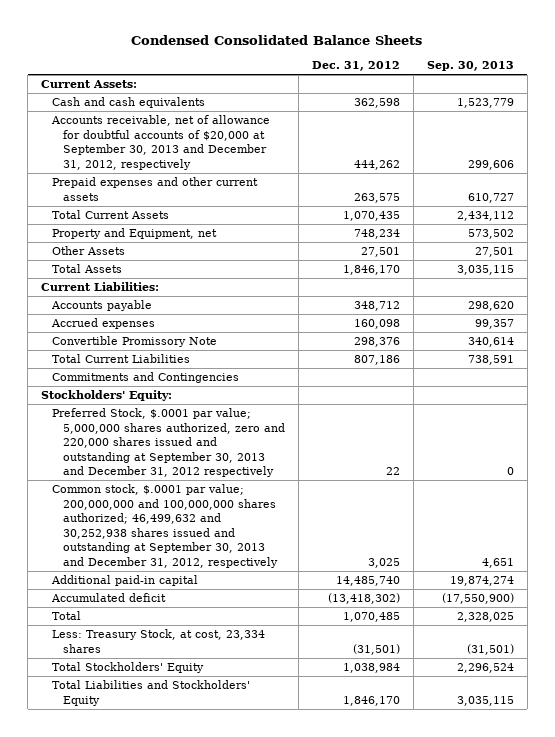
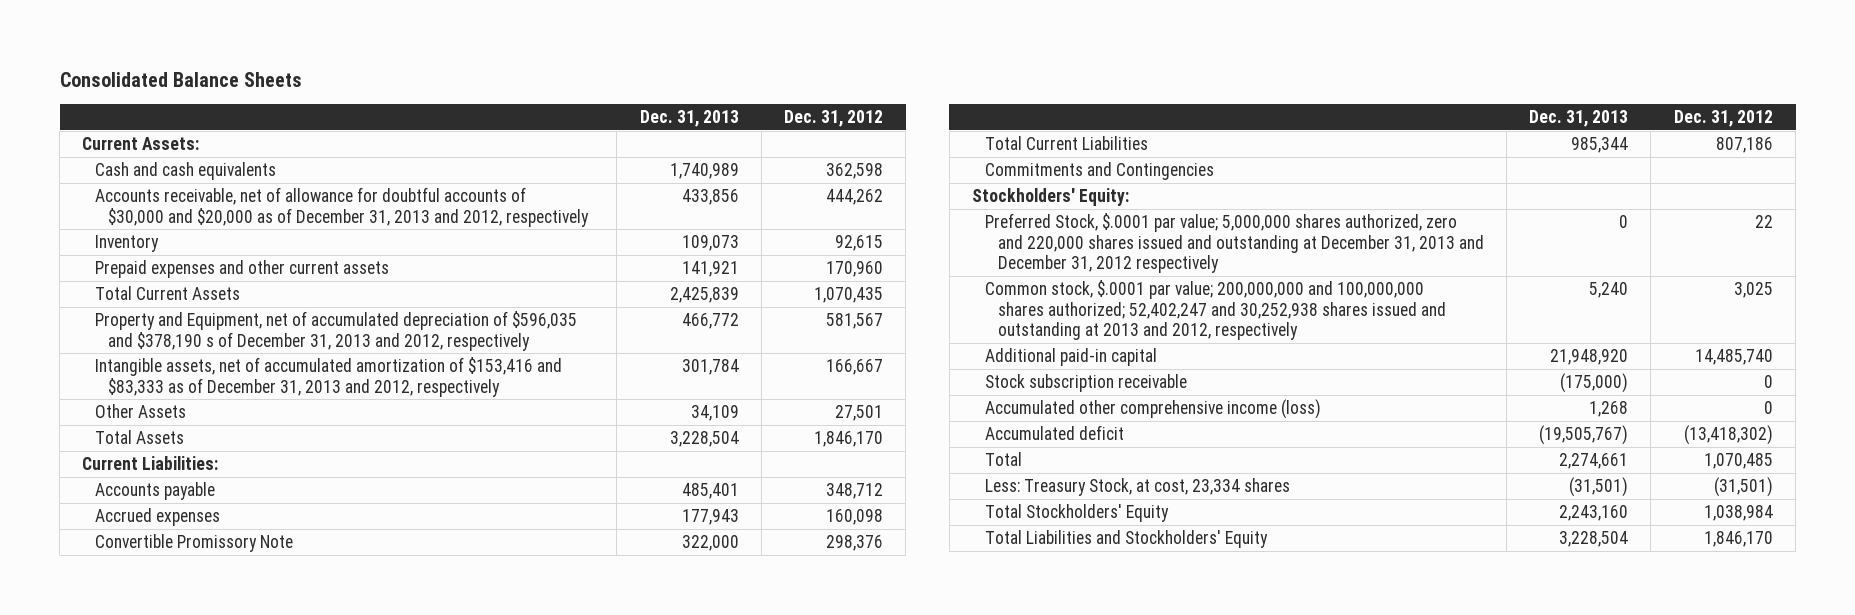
- Condensed Consolidated Balance Sheets
+ Consolidated Balance Sheets
- | Dec. 31, 2012 | Sep. 30, 2013
+ | Dec. 31, 2013 | Dec. 31, 2012
- Accounts receivable, net of allowance for doubtful accounts of $20,000 at September 30, 2013 and December 31, 2012, respectively | 444,262 | 299,606
- Prepaid expenses and other current assets | 263,575 | 610,727
+ Accounts receivable, net of allowance for doubtful accounts of $30,000 and $20,000 as of December 31, 2013 and 2012, respectively | 433,856 | 444,262
+ Inventory | 109,073 | 92,615
+ Prepaid expenses and other current assets | 141,921 | 170,960
- Property and Equipment, net | 748,234 | 573,502
+ Property and Equipment, net of accumulated depreciation of $596,035 and $378,190 s of December 31, 2013 and 2012, respectively | 466,772 | 581,567
+ Intangible assets, net of accumulated amortization of $153,416 and $83,333 as of December 31, 2013 and 2012, respectively | 301,784 | 166,667
- Preferred Stock, $.0001 par value; 5,000,000 shares authorized, zero and 220,000 shares issued and outstanding at September 30, 2013 and December 31, 2012 respectively | 22 | 0
- Common stock, $.0001 par value; 200,000,000 and 100,000,000 shares authorized; 46,499,632 and 30,252,938 shares issued and outstanding at September 30, 2013 and December 31, 2012, respectively | 3,025 | 4,651
+ Preferred Stock, $.0001 par value; 5,000,000 shares authorized, zero and 220,000 shares issued and outstanding at December 31, 2013 and December 31, 2012 respectively | 0 | 22
+ Common stock, $.0001 par value; 200,000,000 and 100,000,000 shares authorized; 52,402,247 and 30,252,938 shares issued and outstanding at 2013 and 2012, respectively | 5,240 | 3,025
+ Stock subscription receivable | (175,000) | 0
+ Accumulated other comprehensive income (loss) | 1,268 | 0

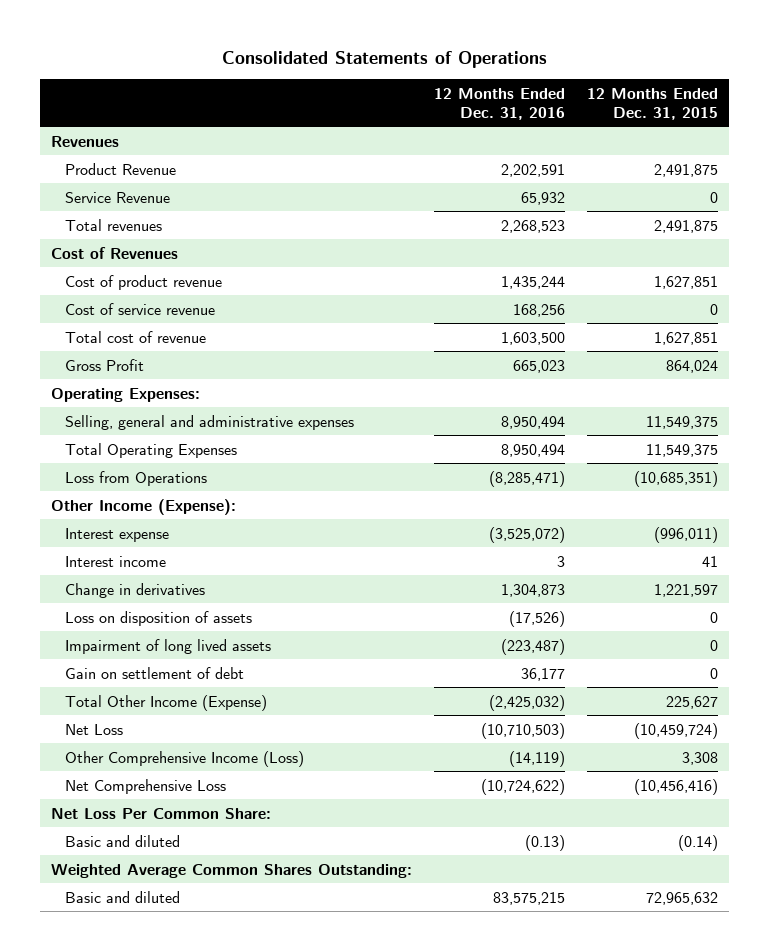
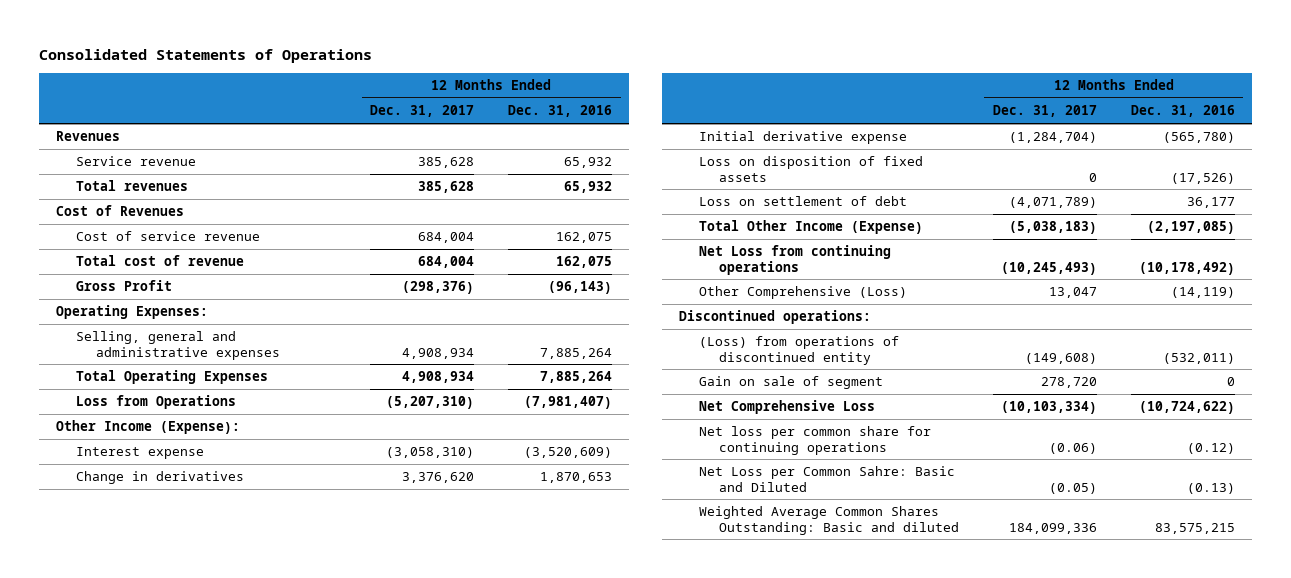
- | 12 Months Ended Dec. 31, 2016 | 12 Months Ended Dec. 31, 2015
+ | 12 Months Ended Dec. 31, 2017 | 12 Months Ended Dec. 31, 2016
- Product Revenue | 2,202,591 | 2,491,875
- Service Revenue | 65,932 | 0
- Total revenues | 2,268,523 | 2,491,875
+ Service revenue | 385,628 | 65,932
+ Total revenues | 385,628 | 65,932
- Cost of product revenue | 1,435,244 | 1,627,851
- Cost of service revenue | 168,256 | 0
- Total cost of revenue | 1,603,500 | 1,627,851
- Gross Profit | 665,023 | 864,024
+ Cost of service revenue | 684,004 | 162,075
+ Total cost of revenue | 684,004 | 162,075
+ Gross Profit | (298,376) | (96,143)
- Selling, general and administrative expenses | 8,950,494 | 11,549,375
- Total Operating Expenses | 8,950,494 | 11,549,375
- Loss from Operations | (8,285,471) | (10,685,351)
+ Selling, general and administrative expenses | 4,908,934 | 7,885,264
+ Total Operating Expenses | 4,908,934 | 7,885,264
+ Loss from Operations | (5,207,310) | (7,981,407)
- Interest expense | (3,525,072) | (996,011)
- Interest income | 3 | 41
- Change in derivatives | 1,304,873 | 1,221,597
- Loss on disposition of assets | (17,526) | 0
- Impairment of long lived assets | (223,487) | 0
- Gain on settlement of debt | 36,177 | 0
- Total Other Income (Expense) | (2,425,032) | 225,627
- Net Loss | (10,710,503) | (10,459,724)
- Other Comprehensive Income (Loss) | (14,119) | 3,308
+ Interest expense | (3,058,310) | (3,520,609)
+ Change in derivatives | 3,376,620 | 1,870,653
+ Initial derivative expense | (1,284,704) | (565,780)
+ Loss on disposition of fixed assets | 0 | (17,526)
+ Loss on settlement of debt | (4,071,789) | 36,177
+ Total Other Income (Expense) | (5,038,183) | (2,197,085)
+ Net Loss from continuing operations | (10,245,493) | (10,178,492)
+ Other Comprehensive (Loss) | 13,047 | (14,119)
+ Discontinued operations:
+ (Loss) from operations of discontinued entity | (149,608) | (532,011)
+ Gain on sale of segment | 278,720 | 0
- Net Loss Per Common Share:
- Basic and diluted | (0.13) | (0.14)
- Weighted Average Common Shares Outstanding:
- Basic and diluted | 83,575,215 | 72,965,632
+ Net loss per common share for continuing operations | (0.06) | (0.12)
+ Net Loss per Common Sahre: Basic and Diluted | (0.05) | (0.13)
+ Weighted Average Common Shares Outstanding: Basic and diluted | 184,099,336 | 83,575,215

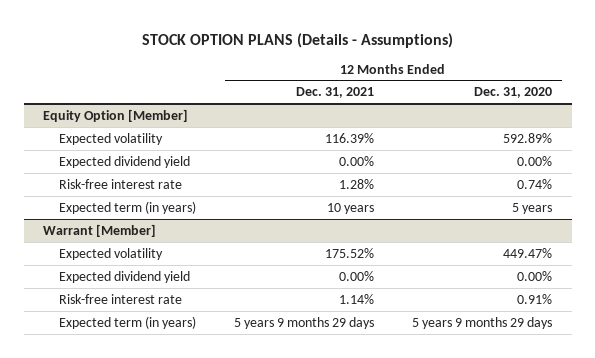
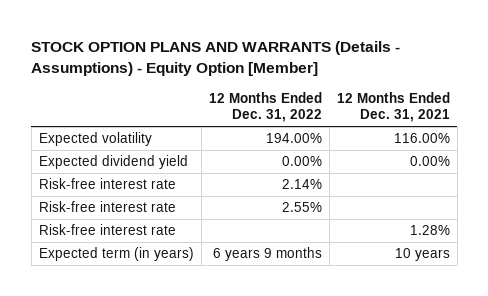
- STOCK OPTION PLANS (Details - Assumptions)
+ STOCK OPTION PLANS AND WARRANTS (Details - Assumptions) - Equity Option [Member]
- | 12 Months Ended Dec. 31, 2021 | 12 Months Ended Dec. 31, 2020
+ | 12 Months Ended Dec. 31, 2022 | 12 Months Ended Dec. 31, 2021
- Equity Option [Member]
- Expected volatility | 116.39% | 592.89%
+ Expected volatility | 194.00% | 116.00%
+ Risk-free interest rate | 2.14% |
+ Risk-free interest rate | 2.55% |
- Warrant [Member]
- Expected volatility | 175.52% | 449.47%
- Expected dividend yield | 0.00% | 0.00%
- Risk-free interest rate | 1.14% | 0.91%
- Expected term (in years) | 5 years 9 months 29 days | 5 years 9 months 29 days

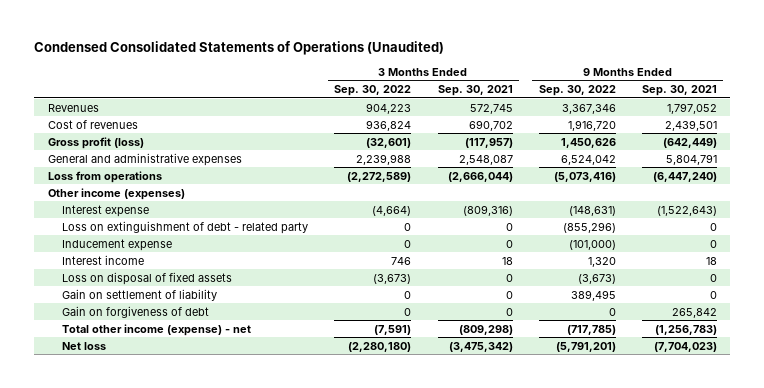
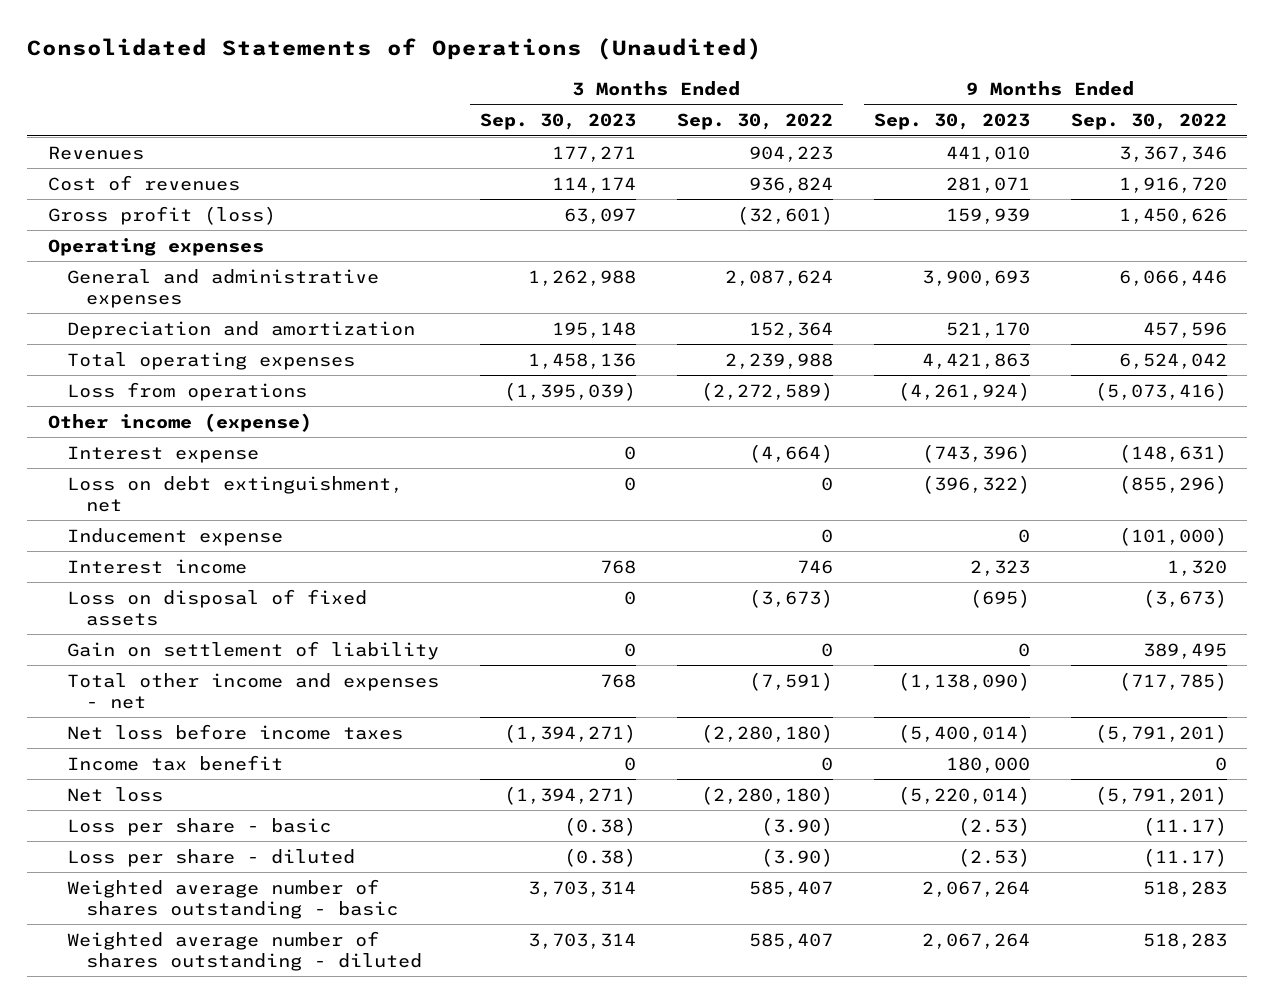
- Condensed Consolidated Statements of Operations (Unaudited)
+ Consolidated Statements of Operations (Unaudited)
- | 3 Months Ended Sep. 30, 2022 | 3 Months Ended Sep. 30, 2021 | 9 Months Ended Sep. 30, 2022 | 9 Months Ended Sep. 30, 2021
+ | 3 Months Ended Sep. 30, 2023 | 3 Months Ended Sep. 30, 2022 | 9 Months Ended Sep. 30, 2023 | 9 Months Ended Sep. 30, 2022
- General and administrative expenses | 2,239,988 | 2,548,087 | 6,524,042 | 5,804,791
+ Operating expenses
+ General and administrative expenses | 1,262,988 | 2,087,624 | 3,900,693 | 6,066,446
+ Depreciation and amortization | 195,148 | 152,364 | 521,170 | 457,596
+ Total operating expenses | 1,458,136 | 2,239,988 | 4,421,863 | 6,524,042
- Other income (expenses)
+ Other income (expense)
- Loss on extinguishment of debt - related party | 0 | 0 | (855,296) | 0
+ Loss on debt extinguishment, net | 0 | 0 | (396,322) | (855,296)
- Gain on forgiveness of debt | 0 | 0 | 0 | 265,842
- Total other income (expense) - net | (7,591) | (809,298) | (717,785) | (1,256,783)
+ Total other income and expenses - net | 768 | (7,591) | (1,138,090) | (717,785)
+ Net loss before income taxes | (1,394,271) | (2,280,180) | (5,400,014) | (5,791,201)
+ Income tax benefit | 0 | 0 | 180,000 | 0
+ Loss per share - basic | (0.38) | (3.90) | (2.53) | (11.17)
+ Loss per share - diluted | (0.38) | (3.90) | (2.53) | (11.17)
+ Weighted average number of shares outstanding - basic | 3,703,314 | 585,407 | 2,067,264 | 518,283
+ Weighted average number of shares outstanding - diluted | 3,703,314 | 585,407 | 2,067,264 | 518,283

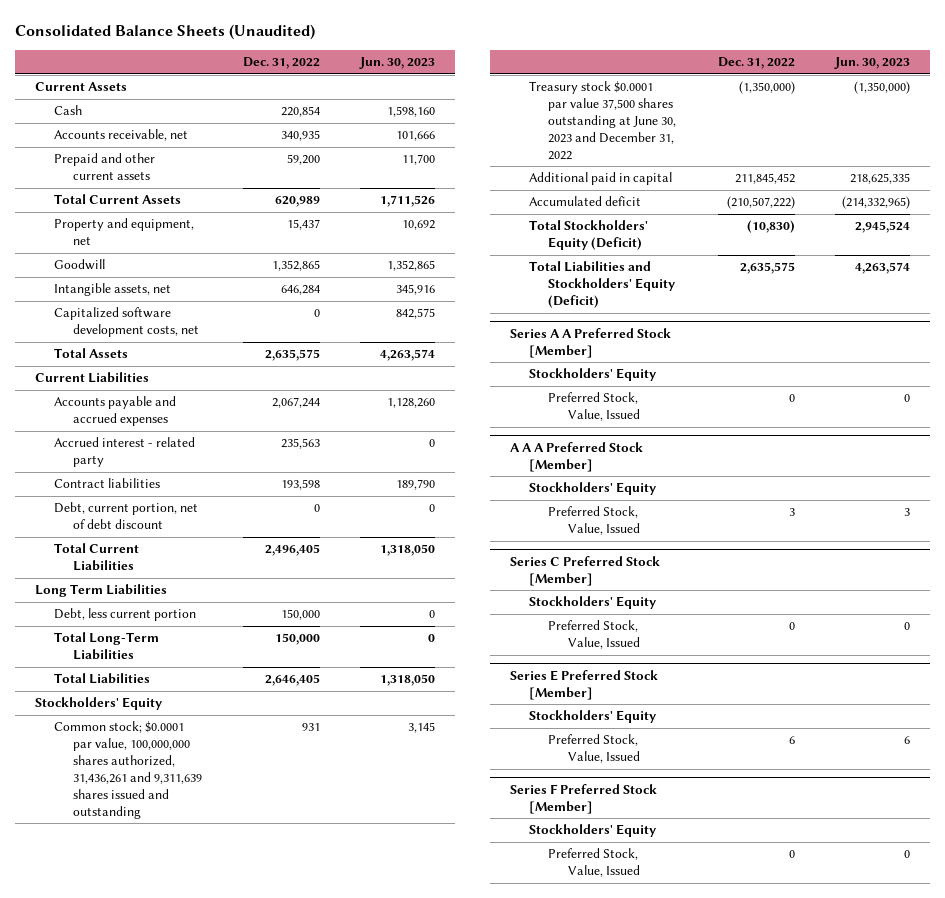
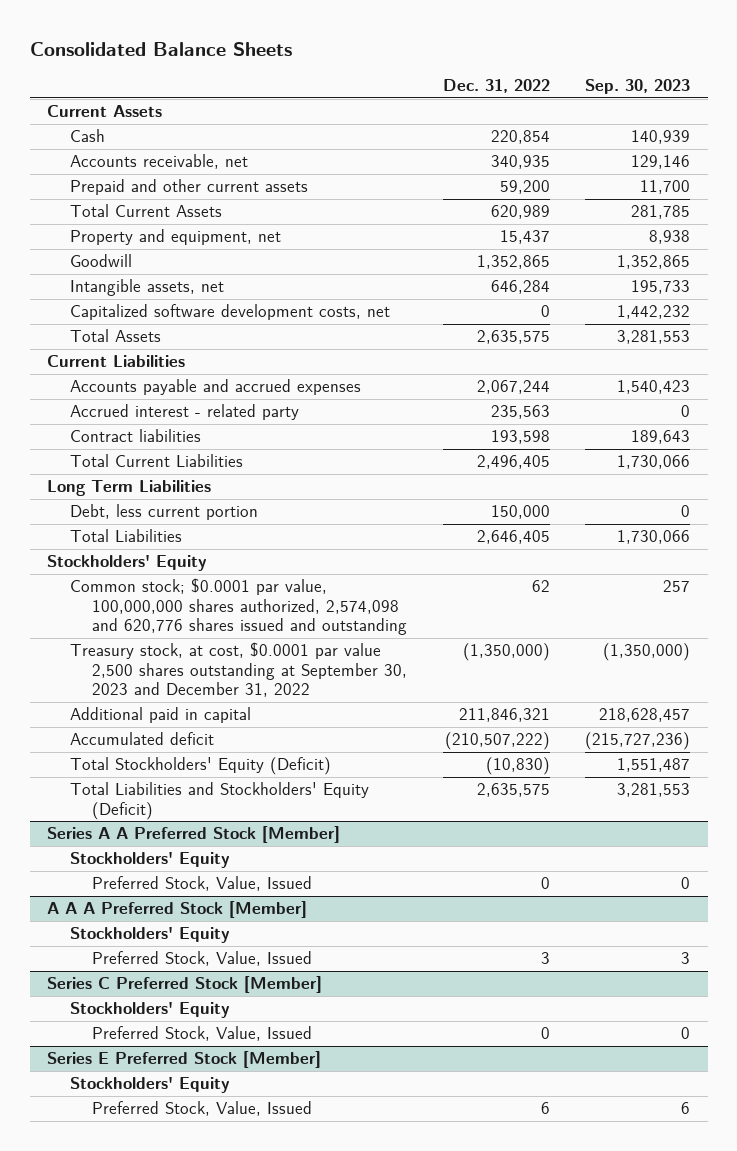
- Consolidated Balance Sheets (Unaudited)
+ Consolidated Balance Sheets
- | Dec. 31, 2022 | Jun. 30, 2023
+ | Dec. 31, 2022 | Sep. 30, 2023
- Debt, current portion, net of debt discount | 0 | 0
- Total Long-Term Liabilities | 150,000 | 0
- Common stock; $0.0001 par value, 100,000,000 shares authorized, 31,436,261 and 9,311,639 shares issued and outstanding | 931 | 3,145
- Treasury stock $0.0001 par value 37,500 shares outstanding at June 30, 2023 and December 31, 2022 | (1,350,000) | (1,350,000)
- Additional paid in capital | 211,845,452 | 218,625,335
+ Common stock; $0.0001 par value, 100,000,000 shares authorized, 2,574,098 and 620,776 shares issued and outstanding | 62 | 257
+ Treasury stock, at cost, $0.0001 par value 2,500 shares outstanding at September 30, 2023 and December 31, 2022 | (1,350,000) | (1,350,000)
+ Additional paid in capital | 211,846,321 | 218,628,457
- Series F Preferred Stock [Member]
- Stockholders' Equity
- Preferred Stock, Value, Issued | 0 | 0

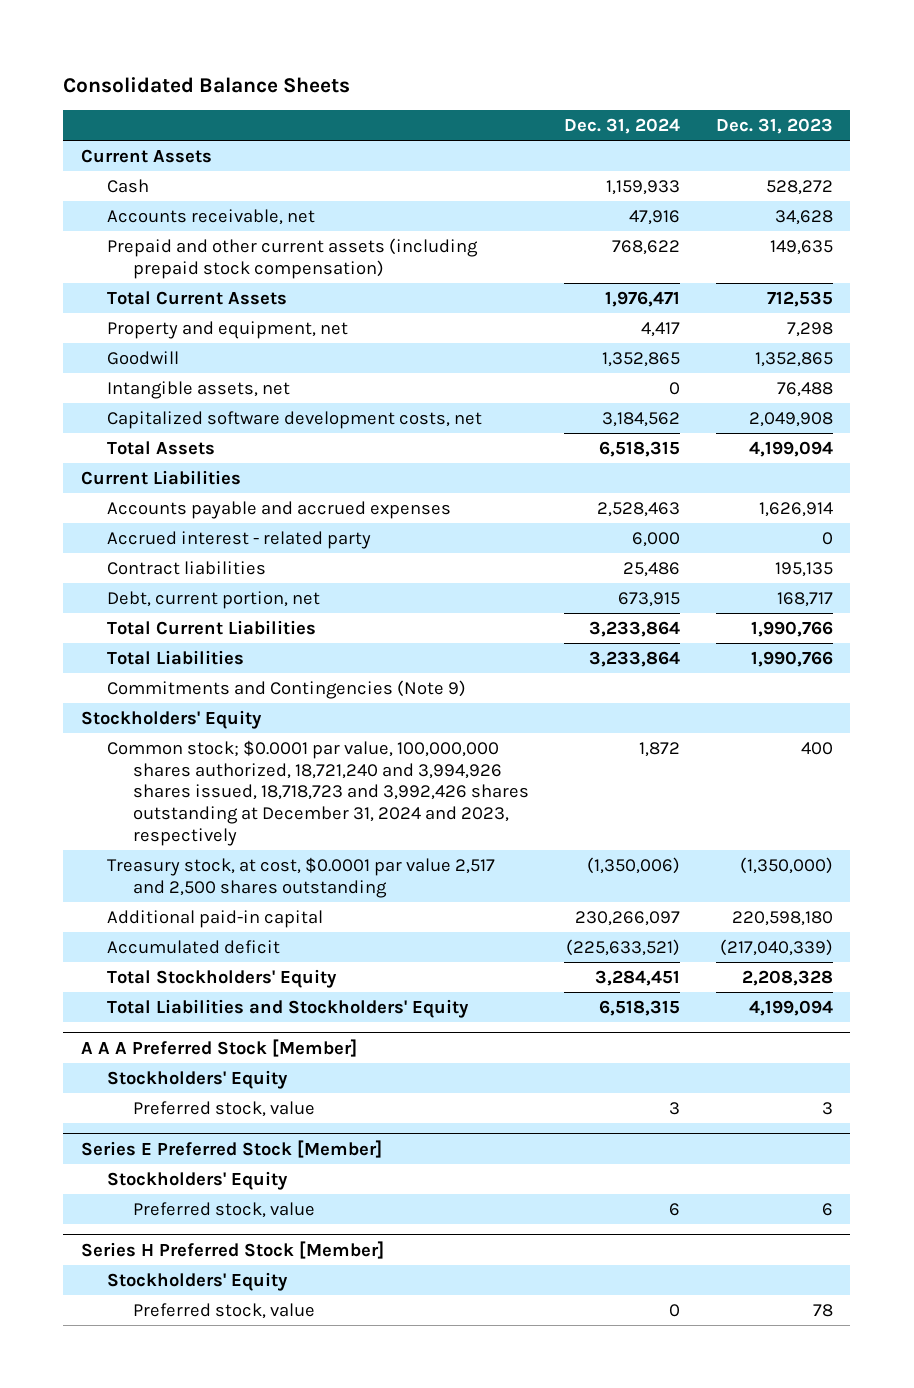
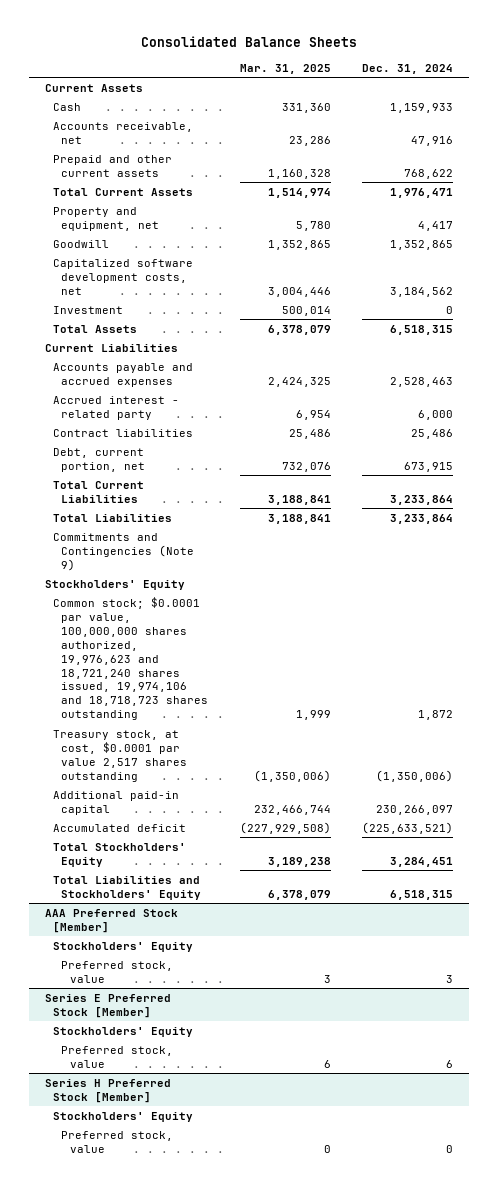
- | Dec. 31, 2024 | Dec. 31, 2023
+ | Mar. 31, 2025 | Dec. 31, 2024
- Prepaid and other current assets (including prepaid stock compensation) | 768,622 | 149,635
+ Prepaid and other current assets | 1,160,328 | 768,622
- Intangible assets, net | 0 | 76,488
+ Investment | 500,014 | 0
- Common stock; $0.0001 par value, 100,000,000 shares authorized, 18,721,240 and 3,994,926 shares issued, 18,718,723 and 3,992,426 shares outstanding at December 31, 2024 and 2023, respectively | 1,872 | 400
- Treasury stock, at cost, $0.0001 par value 2,517 and 2,500 shares outstanding | (1,350,006) | (1,350,000)
+ Common stock; $0.0001 par value, 100,000,000 shares authorized, 19,976,623 and 18,721,240 shares issued, 19,974,106 and 18,718,723 shares outstanding | 1,999 | 1,872
+ Treasury stock, at cost, $0.0001 par value 2,517 shares outstanding | (1,350,006) | (1,350,006)
- A A A Preferred Stock [Member]
+ AAA Preferred Stock [Member]

